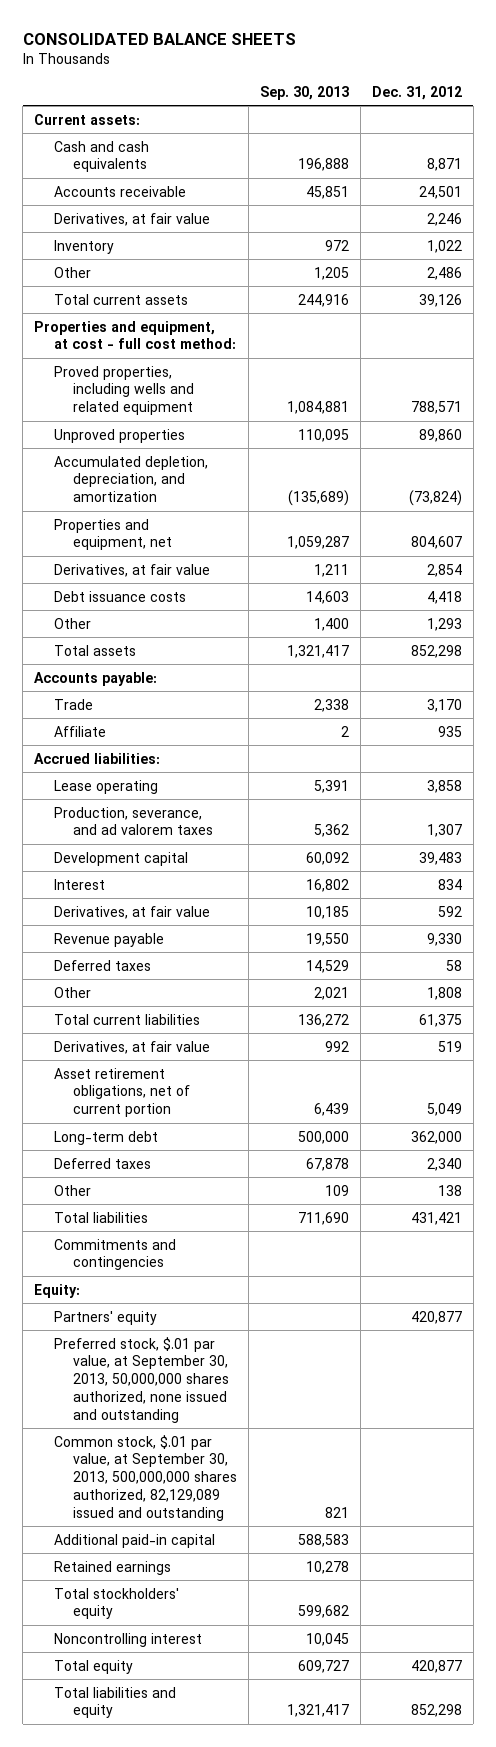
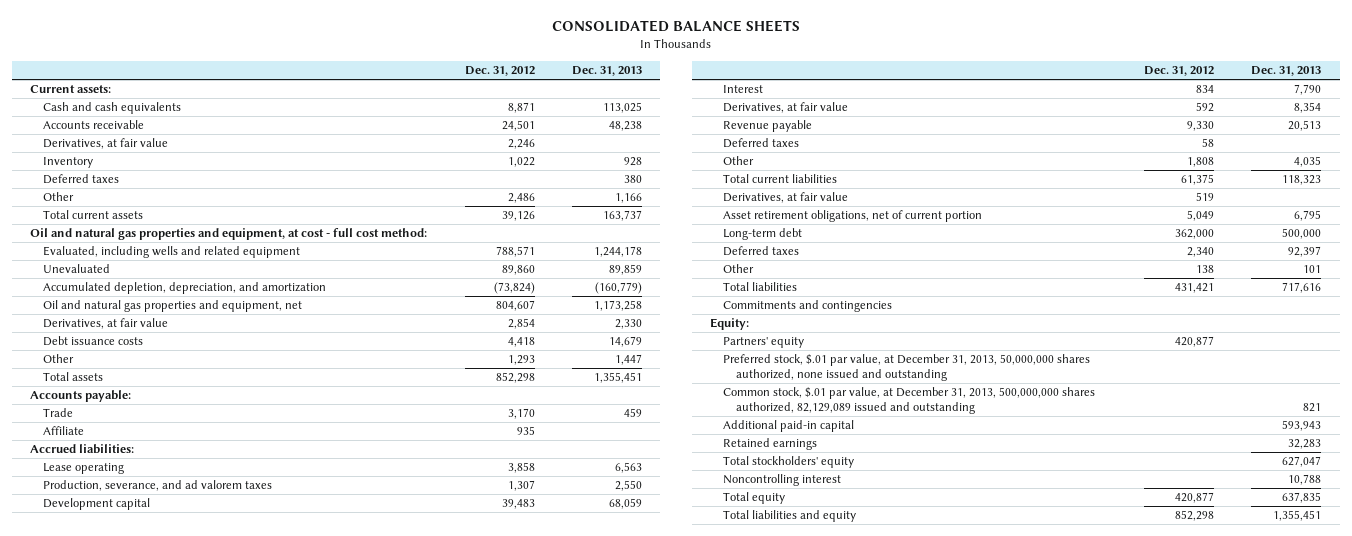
- | Sep. 30, 2013 | Dec. 31, 2012
+ | Dec. 31, 2012 | Dec. 31, 2013
+ Deferred taxes | | 380
- Properties and equipment, at cost - full cost method:
- Proved properties, including wells and related equipment | 1,084,881 | 788,571
- Unproved properties | 110,095 | 89,860
+ Oil and natural gas properties and equipment, at cost - full cost method:
+ Evaluated, including wells and related equipment | 788,571 | 1,244,178
+ Unevaluated | 89,860 | 89,859
- Properties and equipment, net | 1,059,287 | 804,607
+ Oil and natural gas properties and equipment, net | 804,607 | 1,173,258
- Preferred stock, $.01 par value, at September 30, 2013, 50,000,000 shares authorized, none issued and outstanding
- Common stock, $.01 par value, at September 30, 2013, 500,000,000 shares authorized, 82,129,089 issued and outstanding | 821 |
+ Preferred stock, $.01 par value, at December 31, 2013, 50,000,000 shares authorized, none issued and outstanding
+ Common stock, $.01 par value, at December 31, 2013, 500,000,000 shares authorized, 82,129,089 issued and outstanding | | 821

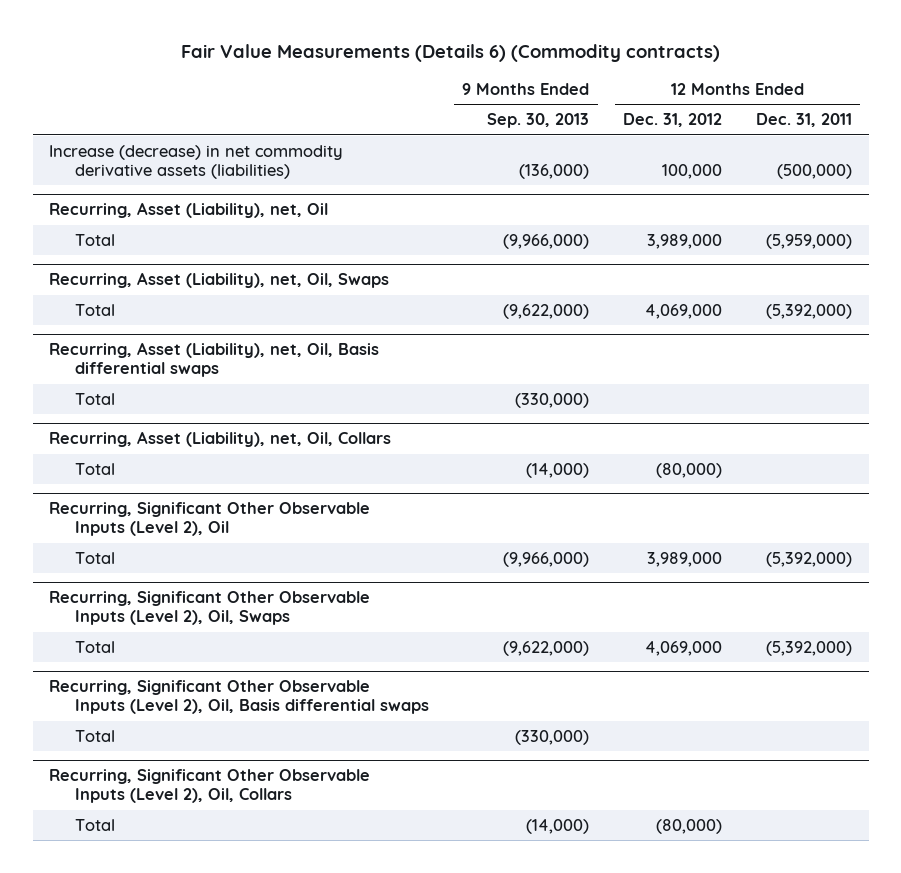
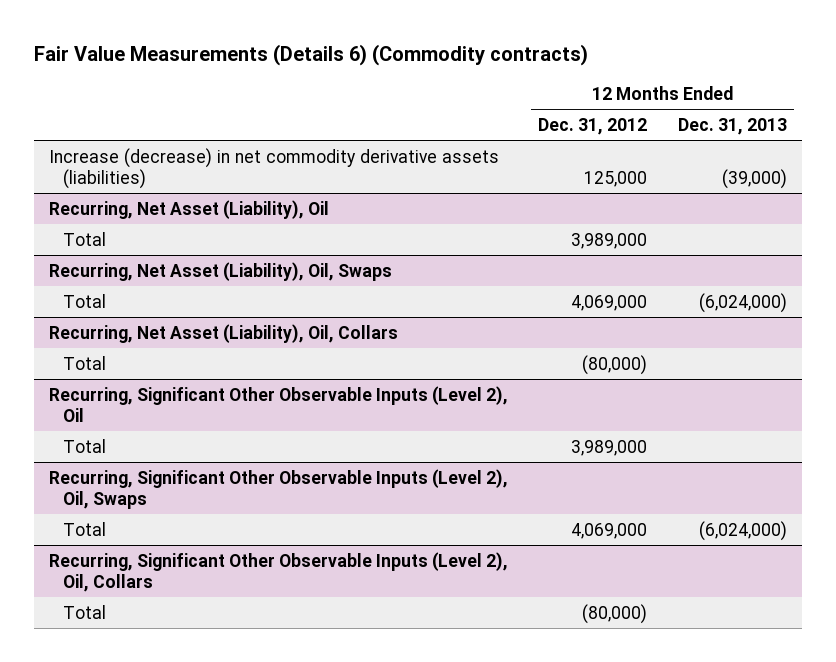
- | 9 Months Ended Sep. 30, 2013 | 12 Months Ended Dec. 31, 2012 | 12 Months Ended Dec. 31, 2011
+ | 12 Months Ended Dec. 31, 2012 | 12 Months Ended Dec. 31, 2013
- Increase (decrease) in net commodity derivative assets (liabilities) | (136,000) | 100,000 | (500,000)
- Recurring, Asset (Liability), net, Oil
+ Increase (decrease) in net commodity derivative assets (liabilities) | 125,000 | (39,000)
+ Recurring, Net Asset (Liability), Oil
- Recurring, Asset (Liability), net, Oil, Swaps
+ Recurring, Net Asset (Liability), Oil, Swaps
- Recurring, Asset (Liability), net, Oil, Basis differential swaps
- Total | (330,000) | |
- Recurring, Asset (Liability), net, Oil, Collars
+ Recurring, Net Asset (Liability), Oil, Collars
- Recurring, Significant Other Observable Inputs (Level 2), Oil, Basis differential swaps
- Total | (330,000) | |

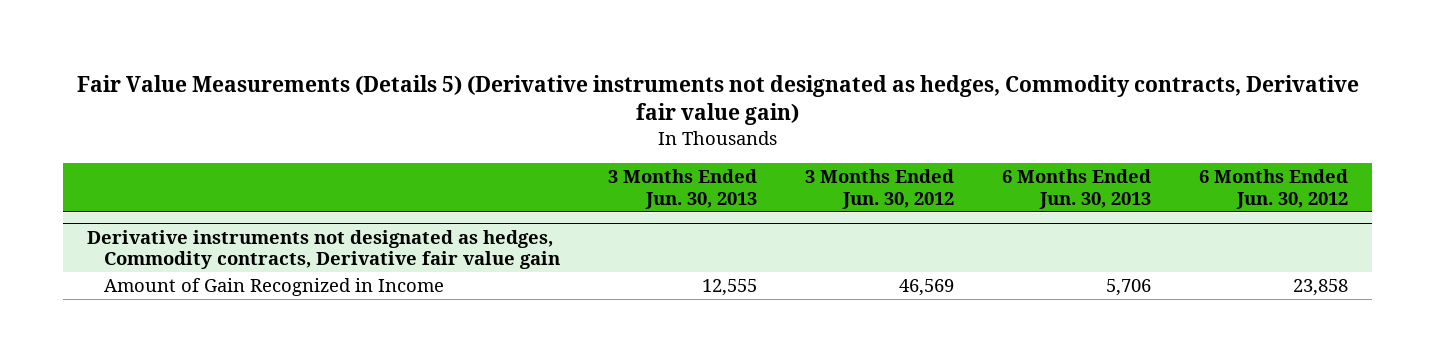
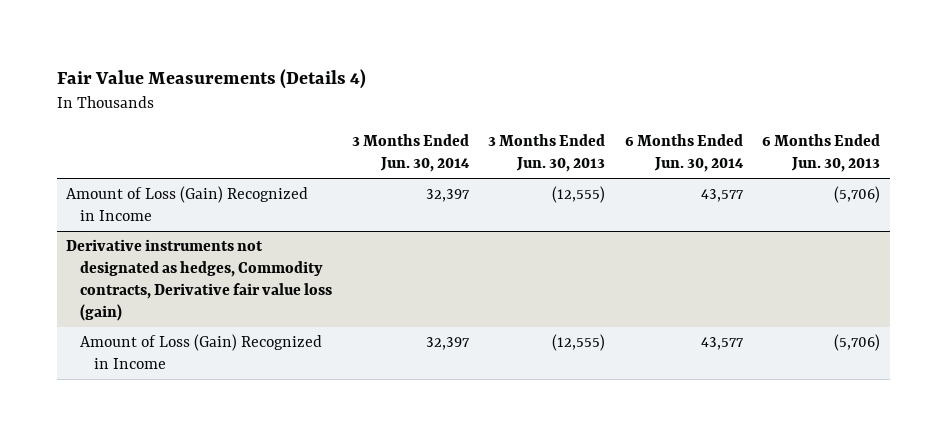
- Fair Value Measurements (Details 5) (Derivative instruments not designated as hedges, Commodity contracts, Derivative fair value gain)
+ Fair Value Measurements (Details 4)
- | 3 Months Ended Jun. 30, 2013 | 3 Months Ended Jun. 30, 2012 | 6 Months Ended Jun. 30, 2013 | 6 Months Ended Jun. 30, 2012
+ | 3 Months Ended Jun. 30, 2014 | 3 Months Ended Jun. 30, 2013 | 6 Months Ended Jun. 30, 2014 | 6 Months Ended Jun. 30, 2013
- Derivative instruments not designated as hedges, Commodity contracts, Derivative fair value gain
- Amount of Gain Recognized in Income | 12,555 | 46,569 | 5,706 | 23,858
+ Amount of Loss (Gain) Recognized in Income | 32,397 | (12,555) | 43,577 | (5,706)
+ Derivative instruments not designated as hedges, Commodity contracts, Derivative fair value loss (gain)
+ Amount of Loss (Gain) Recognized in Income | 32,397 | (12,555) | 43,577 | (5,706)

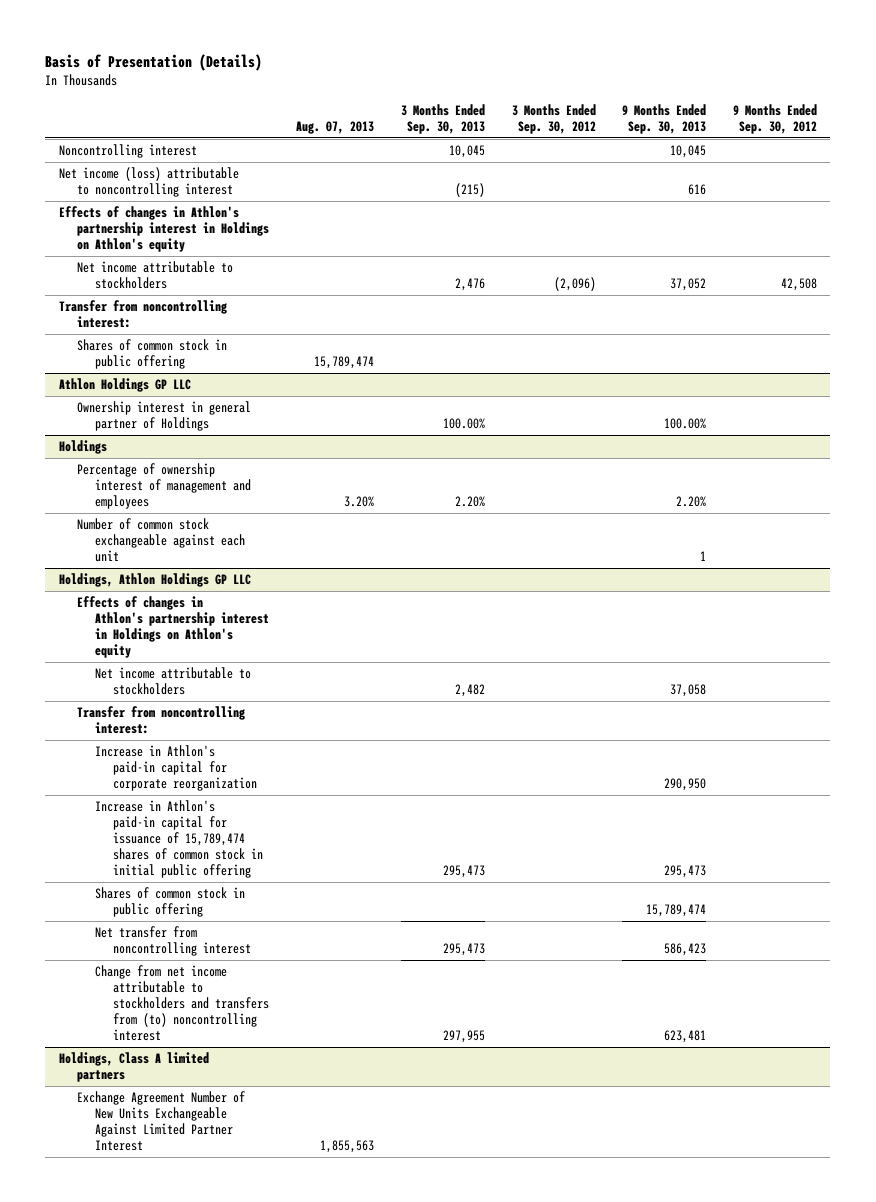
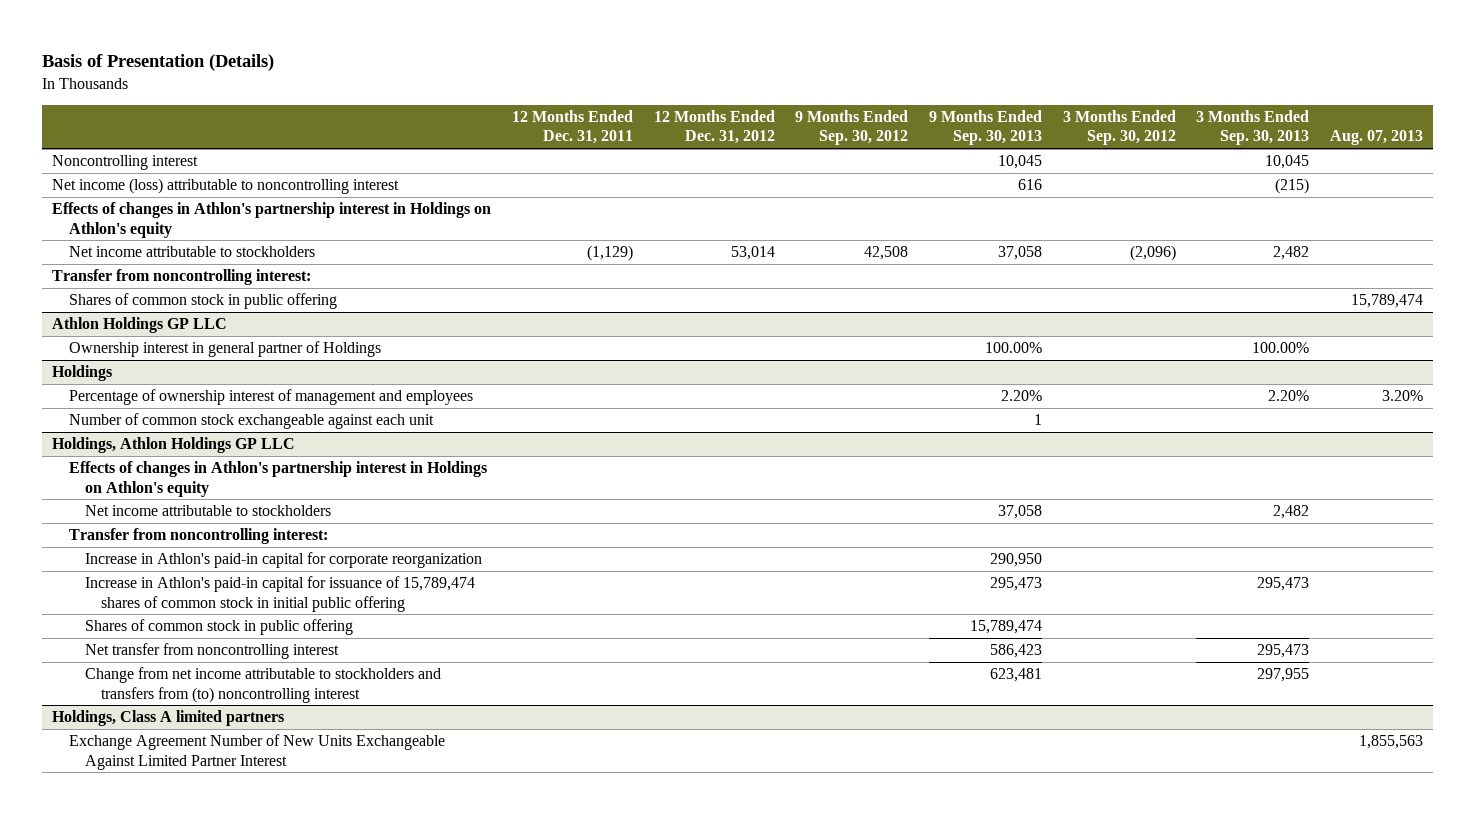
- | Aug. 07, 2013 | 3 Months Ended Sep. 30, 2013 | 3 Months Ended Sep. 30, 2012 | 9 Months Ended Sep. 30, 2013 | 9 Months Ended Sep. 30, 2012
+ | 12 Months Ended Dec. 31, 2011 | 12 Months Ended Dec. 31, 2012 | 9 Months Ended Sep. 30, 2012 | 9 Months Ended Sep. 30, 2013 | 3 Months Ended Sep. 30, 2012 | 3 Months Ended Sep. 30, 2013 | Aug. 07, 2013
- Net income attributable to stockholders | | 2,476 | (2,096) | 37,052 | 42,508
+ Net income attributable to stockholders | (1,129) | 53,014 | 42,508 | 37,058 | (2,096) | 2,482 |

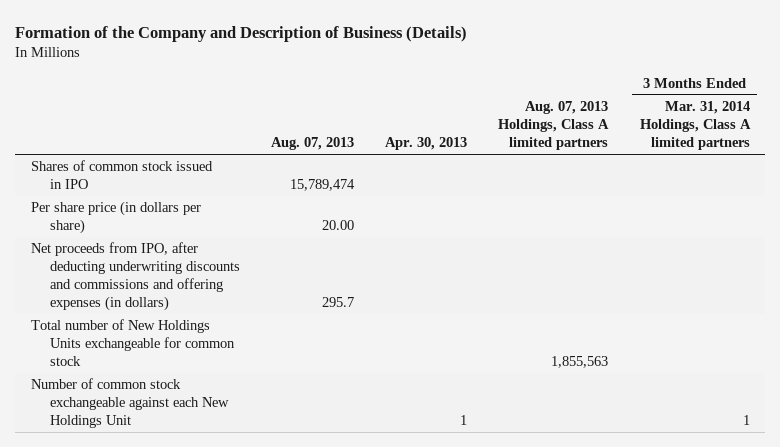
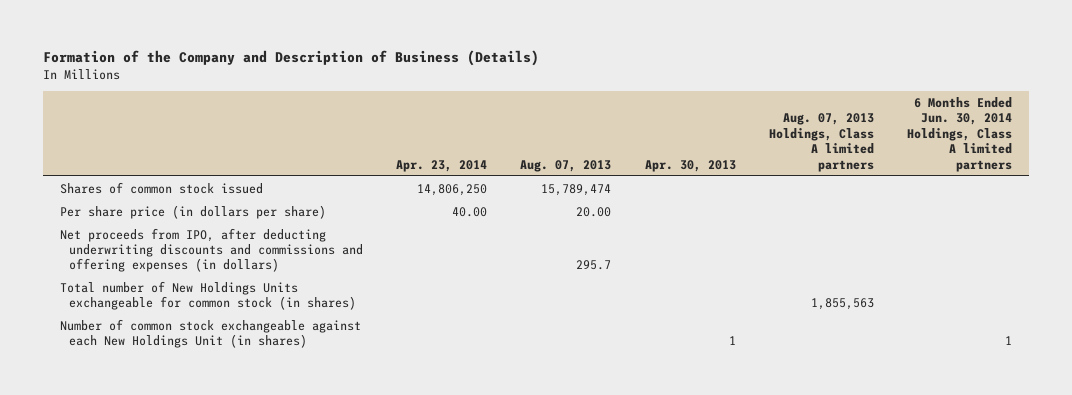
- | Aug. 07, 2013 | Apr. 30, 2013 | Aug. 07, 2013 Holdings, Class A limited partners | 3 Months Ended Mar. 31, 2014 Holdings, Class A limited partners
+ | Apr. 23, 2014 | Aug. 07, 2013 | Apr. 30, 2013 | Aug. 07, 2013 Holdings, Class A limited partners | 6 Months Ended Jun. 30, 2014 Holdings, Class A limited partners
- Shares of common stock issued in IPO | 15,789,474 | | |
+ Shares of common stock issued | 14,806,250 | 15,789,474 | | |
- Total number of New Holdings Units exchangeable for common stock | | | 1,855,563 |
- Number of common stock exchangeable against each New Holdings Unit | | 1 | | 1
+ Total number of New Holdings Units exchangeable for common stock (in shares) | | | | 1,855,563 |
+ Number of common stock exchangeable against each New Holdings Unit (in shares) | | | 1 | | 1

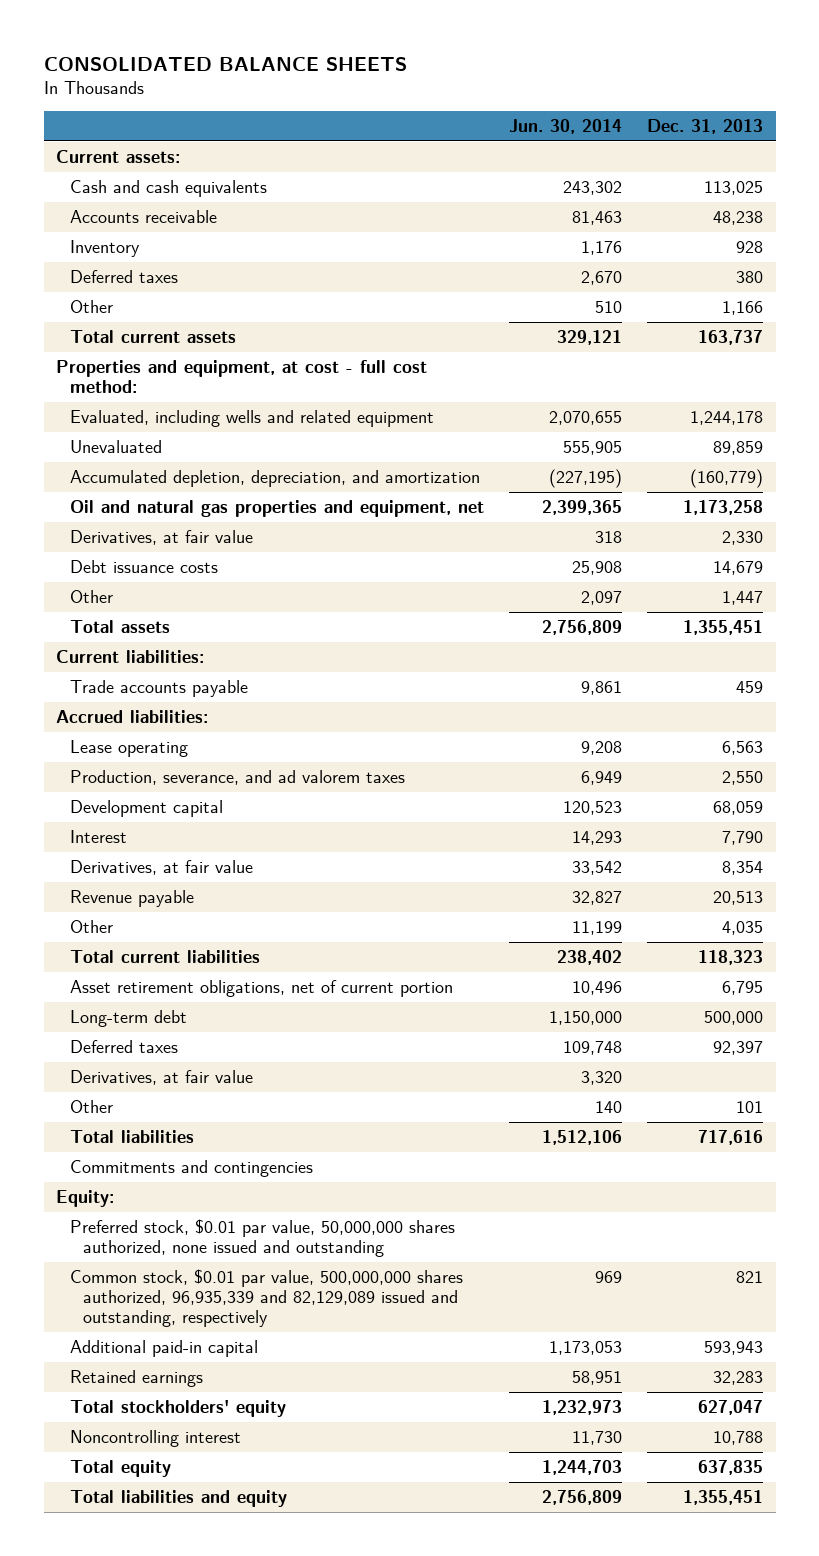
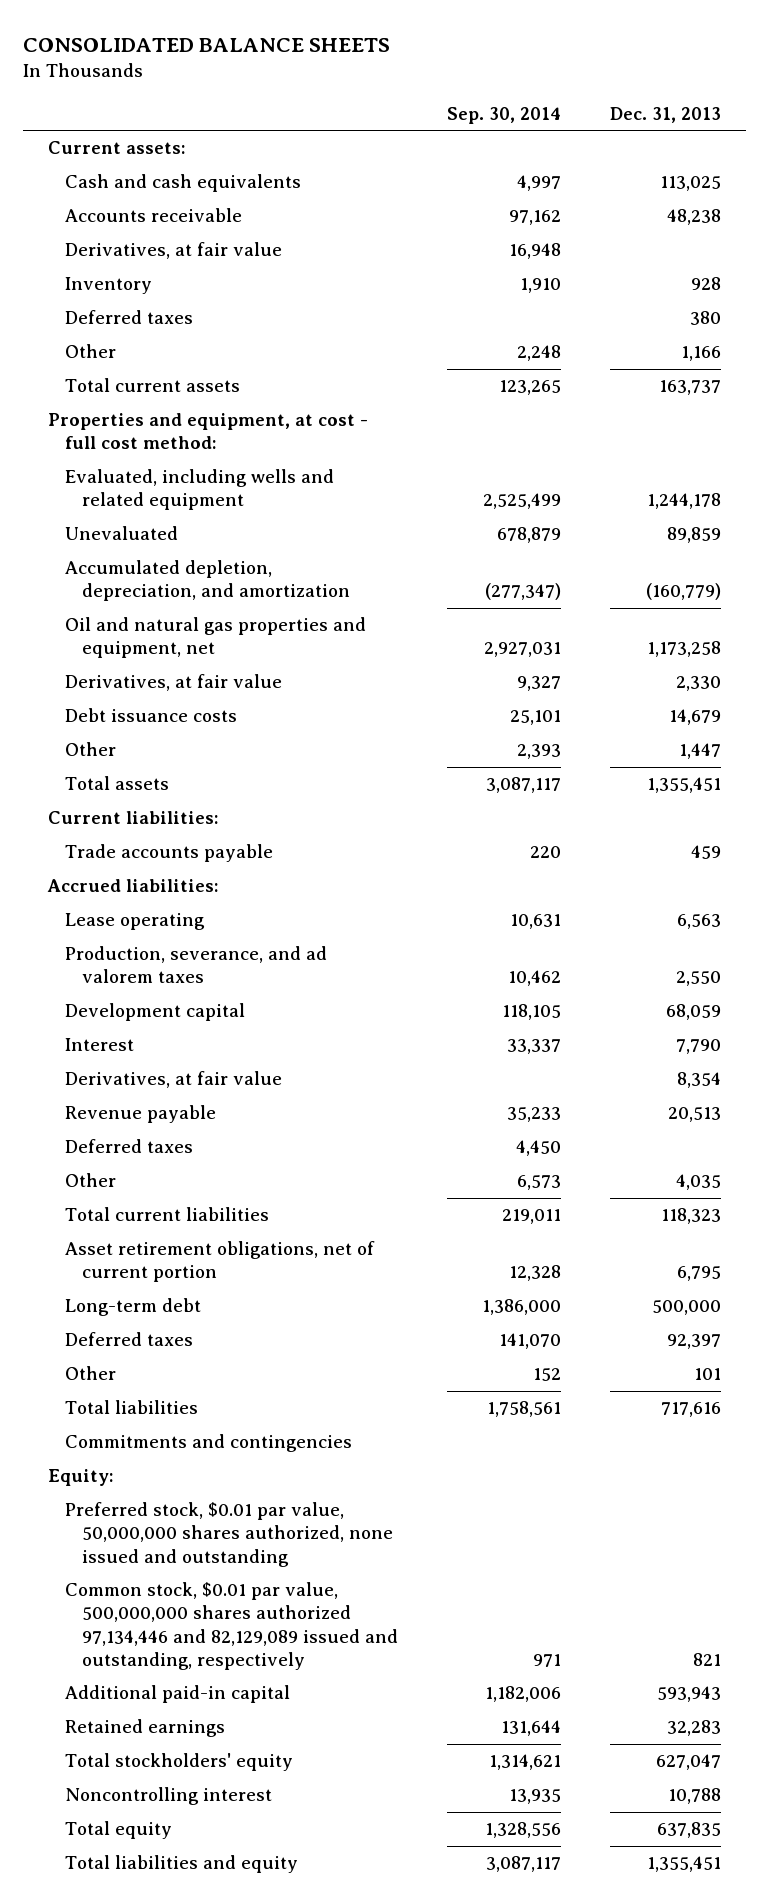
- | Jun. 30, 2014 | Dec. 31, 2013
+ | Sep. 30, 2014 | Dec. 31, 2013
moved up: Derivatives, at fair value | 16,948 |
+ Deferred taxes | 4,450 |
- Common stock, $0.01 par value, 500,000,000 shares authorized, 96,935,339 and 82,129,089 issued and outstanding, respectively | 969 | 821
+ Common stock, $0.01 par value, 500,000,000 shares authorized 97,134,446 and 82,129,089 issued and outstanding, respectively | 971 | 821

